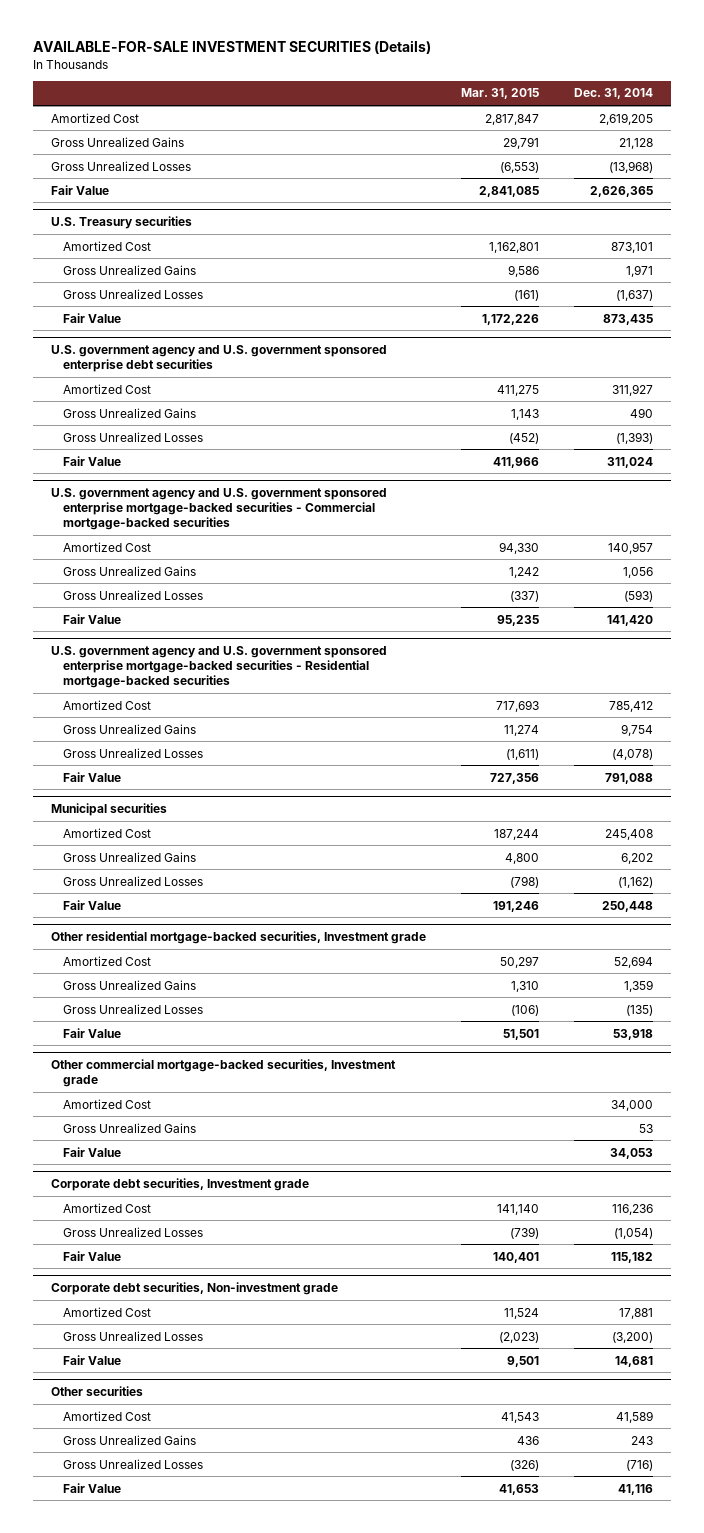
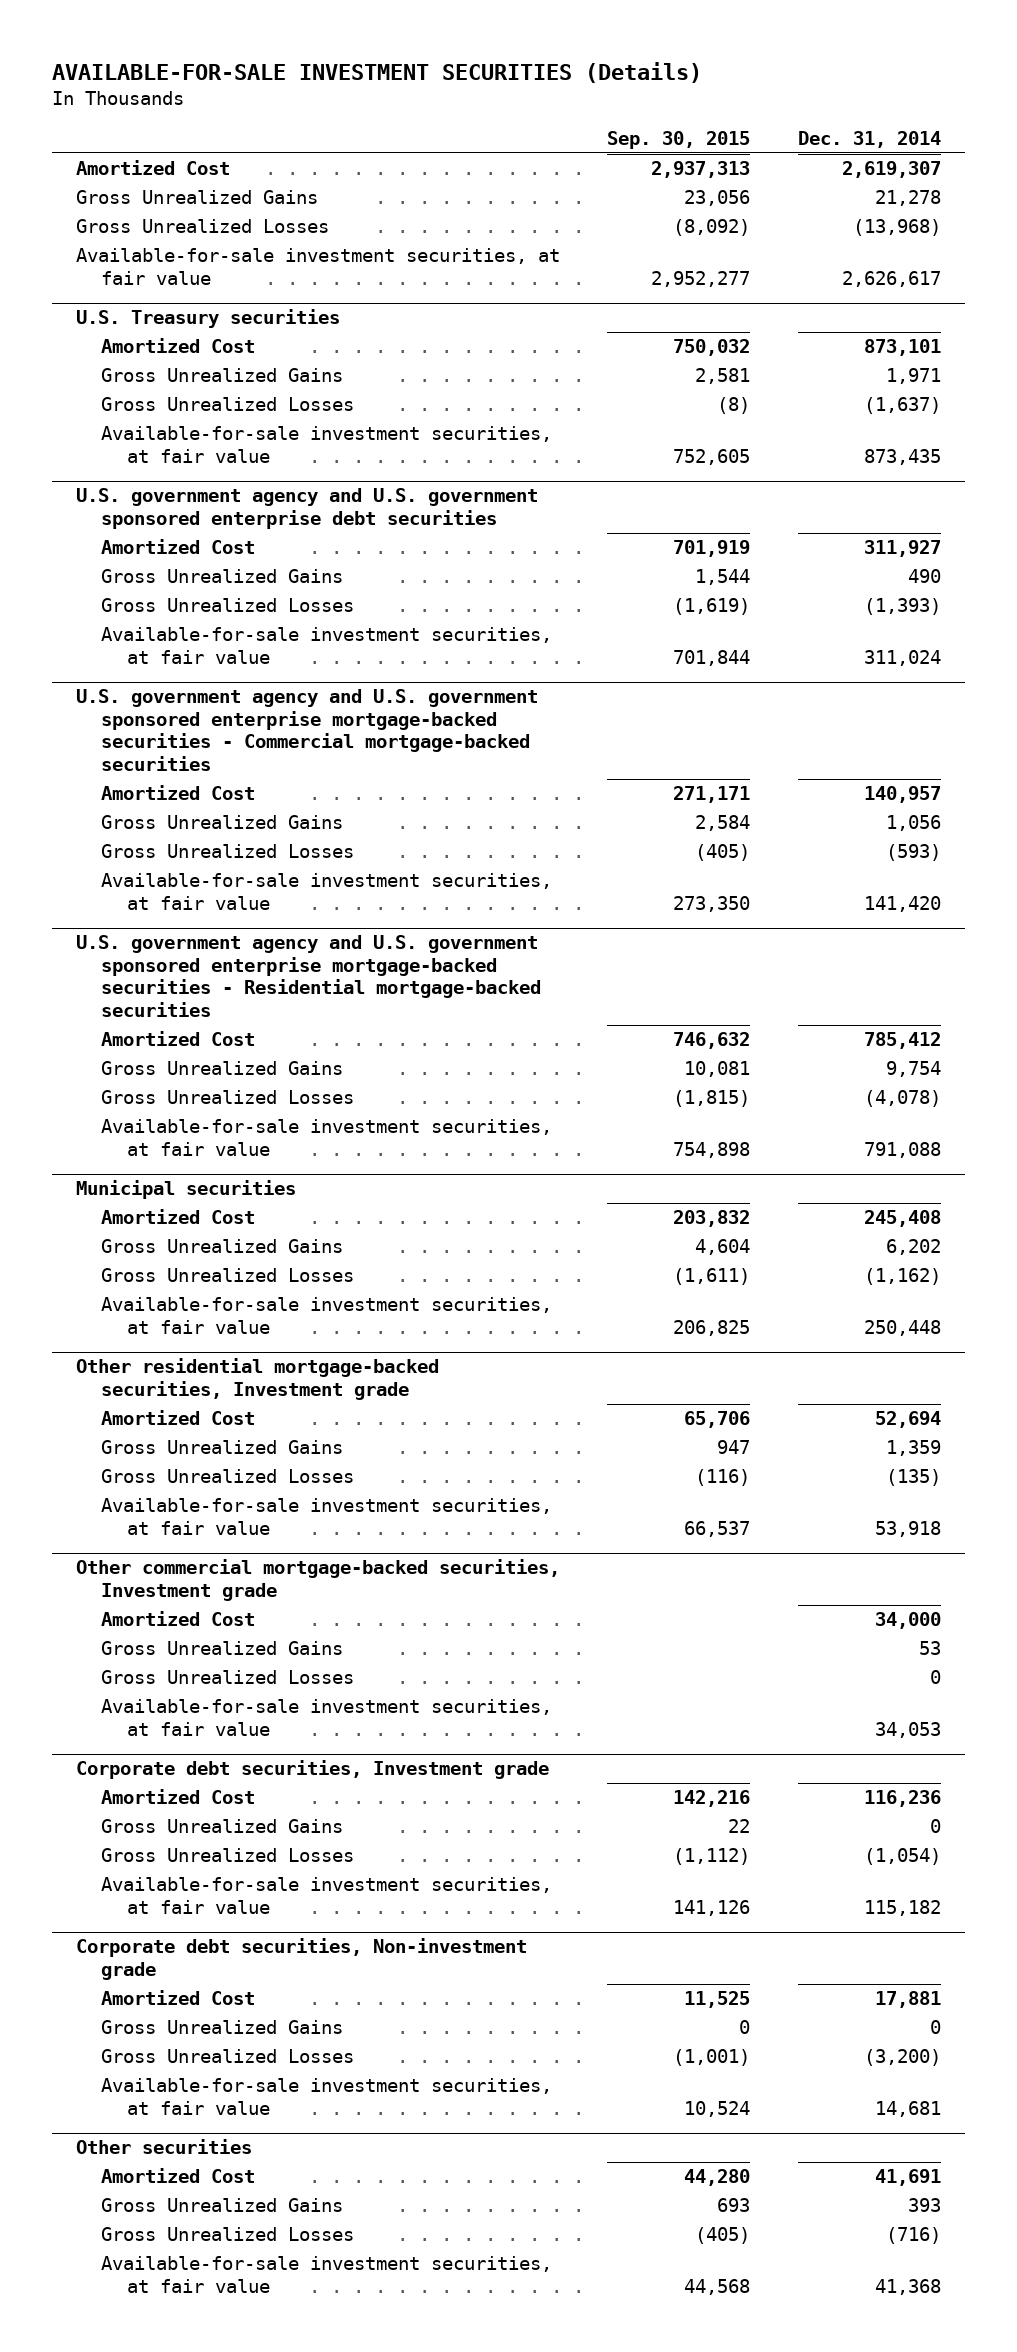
- | Mar. 31, 2015 | Dec. 31, 2014
+ | Sep. 30, 2015 | Dec. 31, 2014
- Amortized Cost | 2,817,847 | 2,619,205
- Gross Unrealized Gains | 29,791 | 21,128
+ Amortized Cost | 2,937,313 | 2,619,307
+ Gross Unrealized Gains | 23,056 | 21,278
- Fair Value | 2,841,085 | 2,626,365
+ Available-for-sale investment securities, at fair value | 2,952,277 | 2,626,617
@ U.S. Treasury securities
- Fair Value | 1,172,226 | 873,435
+ Available-for-sale investment securities, at fair value | 752,605 | 873,435
@ U.S. government agency and U.S. government sponsored enterprise debt securities
- Fair Value | 411,966 | 311,024
+ Available-for-sale investment securities, at fair value | 701,844 | 311,024
@ U.S. government agency and U.S. government sponsored enterprise mortgage-backed securities - Commercial mortgage-backed securities
- Fair Value | 95,235 | 141,420
+ Available-for-sale investment securities, at fair value | 273,350 | 141,420
@ U.S. government agency and U.S. government sponsored enterprise mortgage-backed securities - Residential mortgage-backed securities
- Fair Value | 727,356 | 791,088
+ Available-for-sale investment securities, at fair value | 754,898 | 791,088
@ Municipal securities
- Fair Value | 191,246 | 250,448
+ Available-for-sale investment securities, at fair value | 206,825 | 250,448
@ Other residential mortgage-backed securities, Investment grade
- Fair Value | 51,501 | 53,918
+ Available-for-sale investment securities, at fair value | 66,537 | 53,918
@ Other commercial mortgage-backed securities, Investment grade
- Fair Value | | 34,053
+ Gross Unrealized Losses | | 0
+ Available-for-sale investment securities, at fair value | | 34,053
@ Corporate debt securities, Investment grade
+ Gross Unrealized Gains | 22 | 0
- Fair Value | 140,401 | 115,182
+ Available-for-sale investment securities, at fair value | 141,126 | 115,182
@ Corporate debt securities, Non-investment grade
+ Gross Unrealized Gains | 0 | 0
- Fair Value | 9,501 | 14,681
+ Available-for-sale investment securities, at fair value | 10,524 | 14,681
@ Other securities
- Amortized Cost | 41,543 | 41,589
- Gross Unrealized Gains | 436 | 243
+ Amortized Cost | 44,280 | 41,691
+ Gross Unrealized Gains | 693 | 393
- Fair Value | 41,653 | 41,116
+ Available-for-sale investment securities, at fair value | 44,568 | 41,368

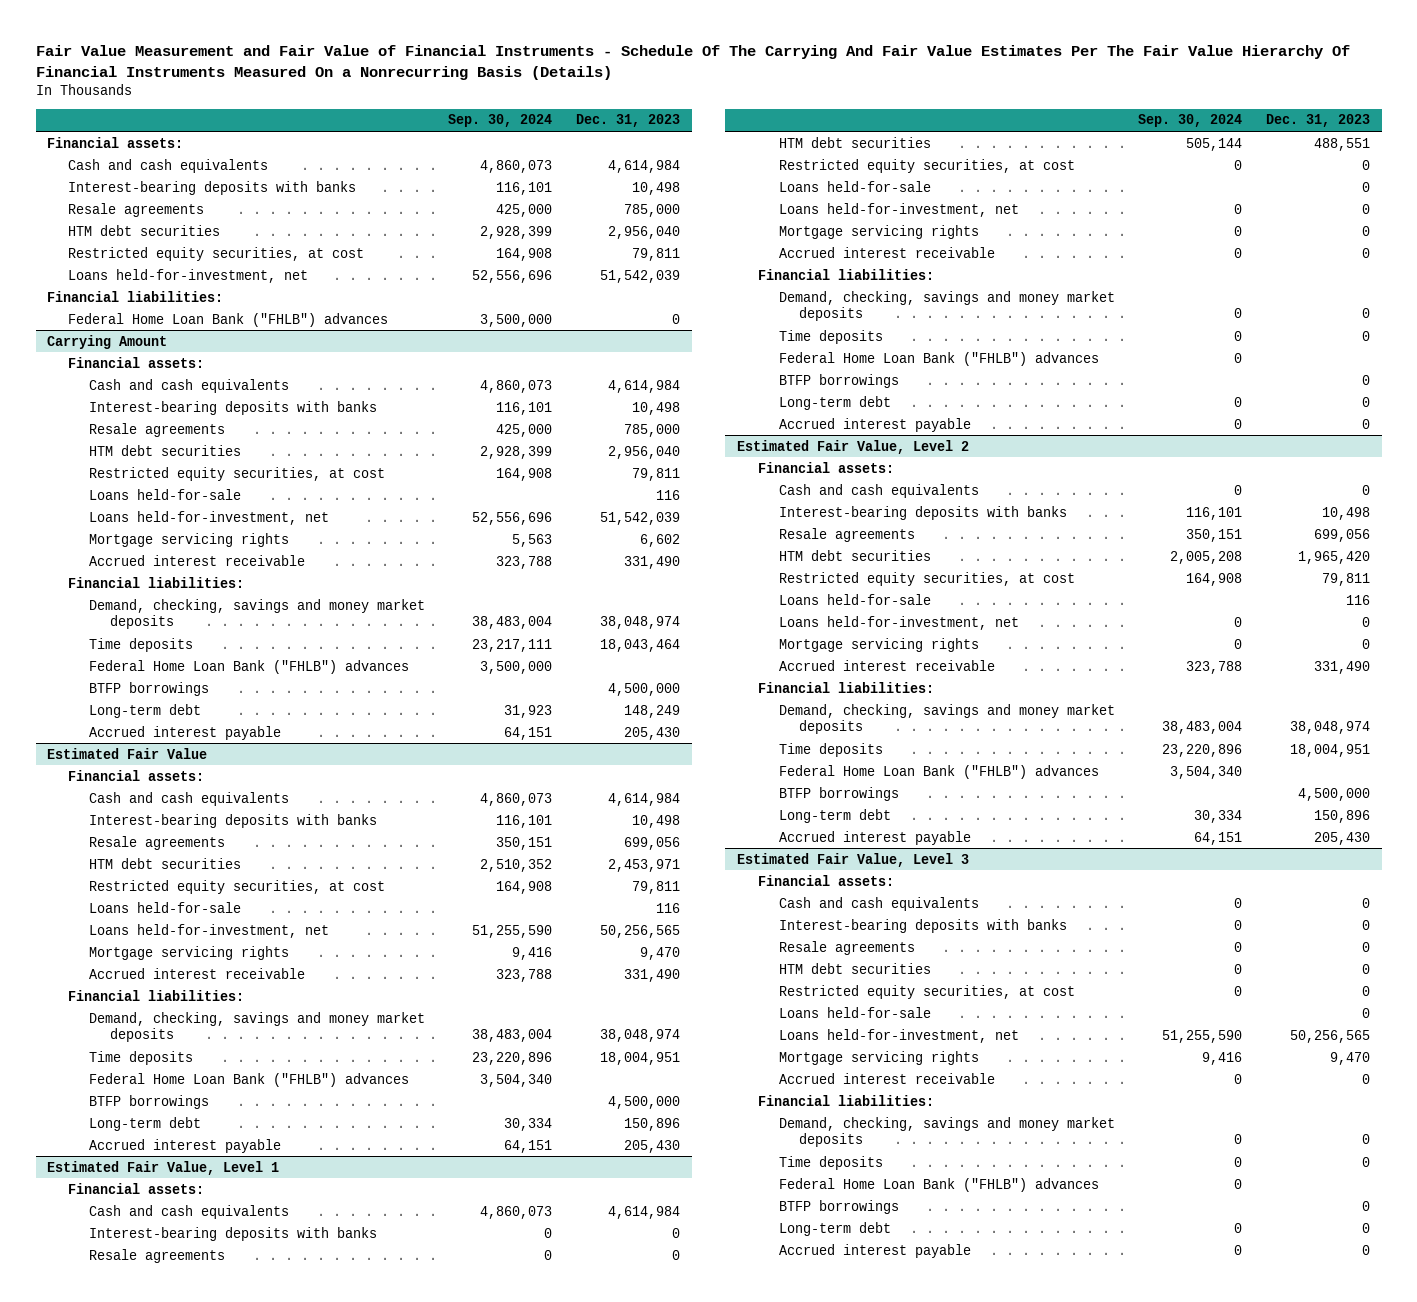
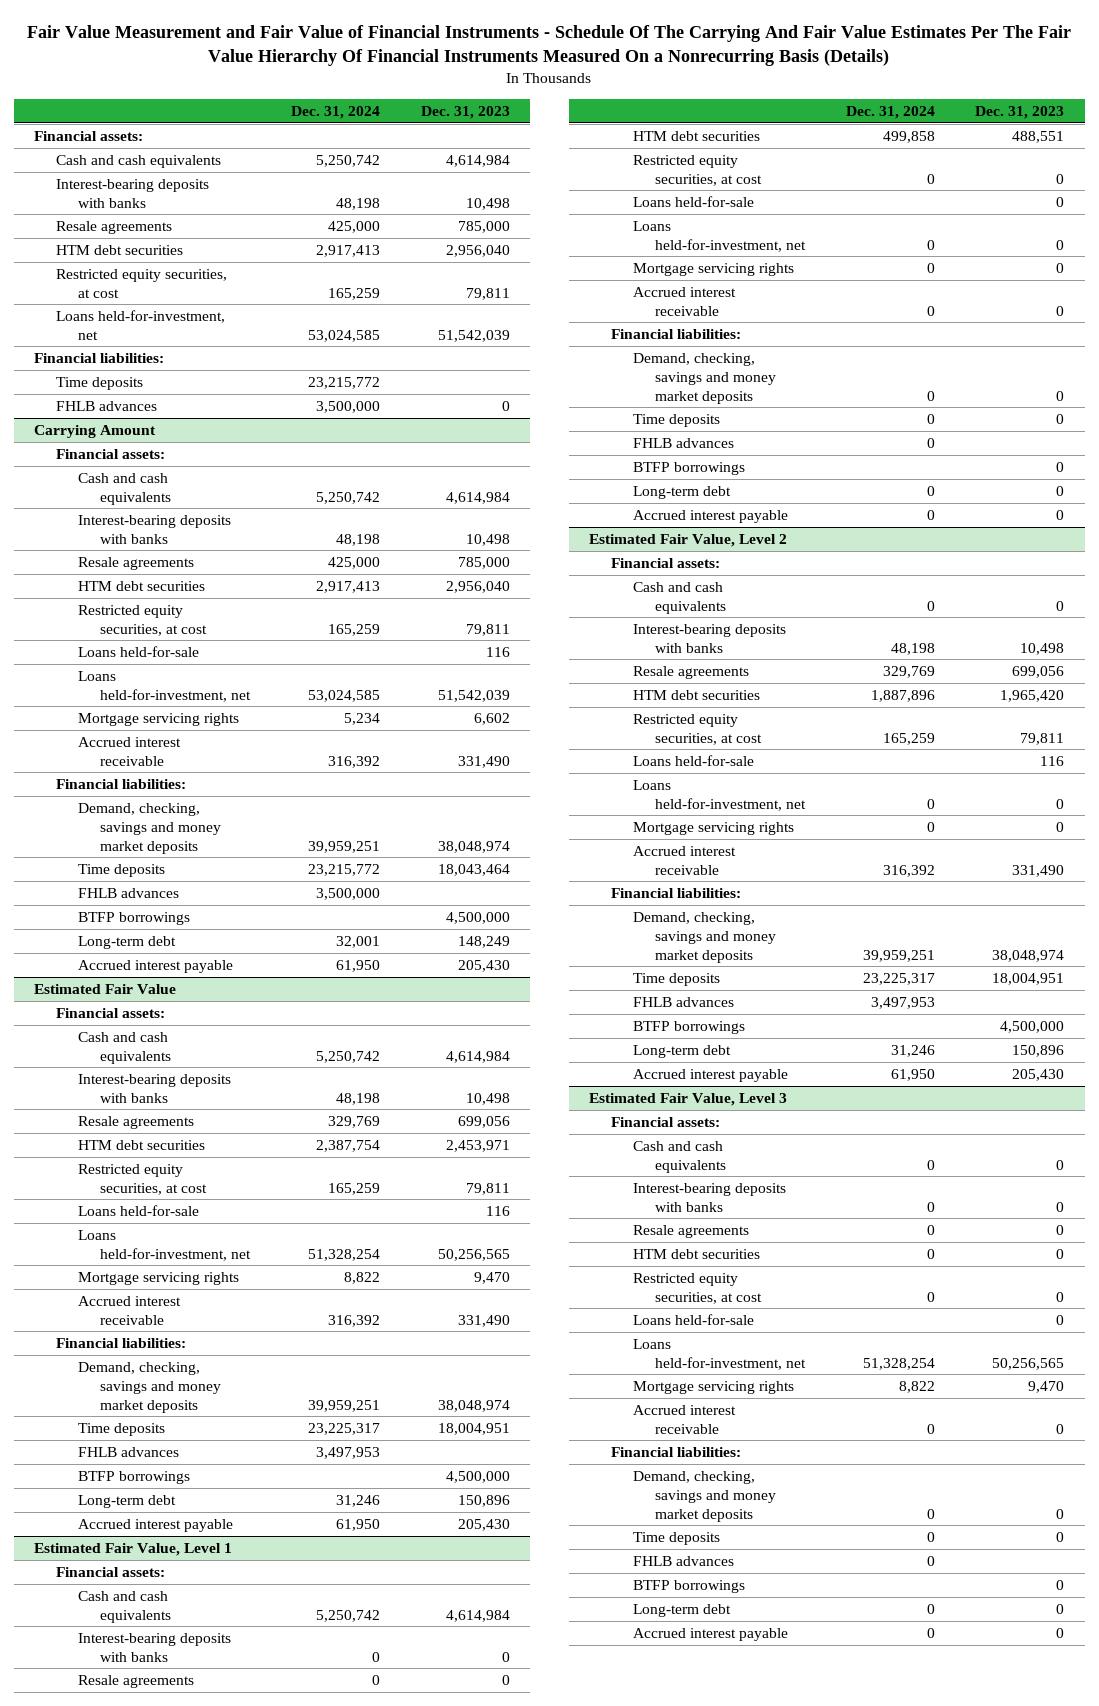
- | Sep. 30, 2024 | Dec. 31, 2023
+ | Dec. 31, 2024 | Dec. 31, 2023
- Federal Home Loan Bank ("FHLB") advances | 3,500,000 | 0
+ Time deposits | 23,215,772 |
+ FHLB advances | 3,500,000 | 0
@ Carrying Amount
- Federal Home Loan Bank ("FHLB") advances | 3,500,000 |
+ FHLB advances | 3,500,000 |
@ Estimated Fair Value
- Federal Home Loan Bank ("FHLB") advances | 3,504,340 |
+ FHLB advances | 3,497,953 |
@ Estimated Fair Value, Level 1
- Federal Home Loan Bank ("FHLB") advances | 0 |
+ FHLB advances | 0 |
@ Estimated Fair Value, Level 2
- Federal Home Loan Bank ("FHLB") advances | 3,504,340 |
+ FHLB advances | 3,497,953 |
@ Estimated Fair Value, Level 3
- Federal Home Loan Bank ("FHLB") advances | 0 |
+ FHLB advances | 0 |

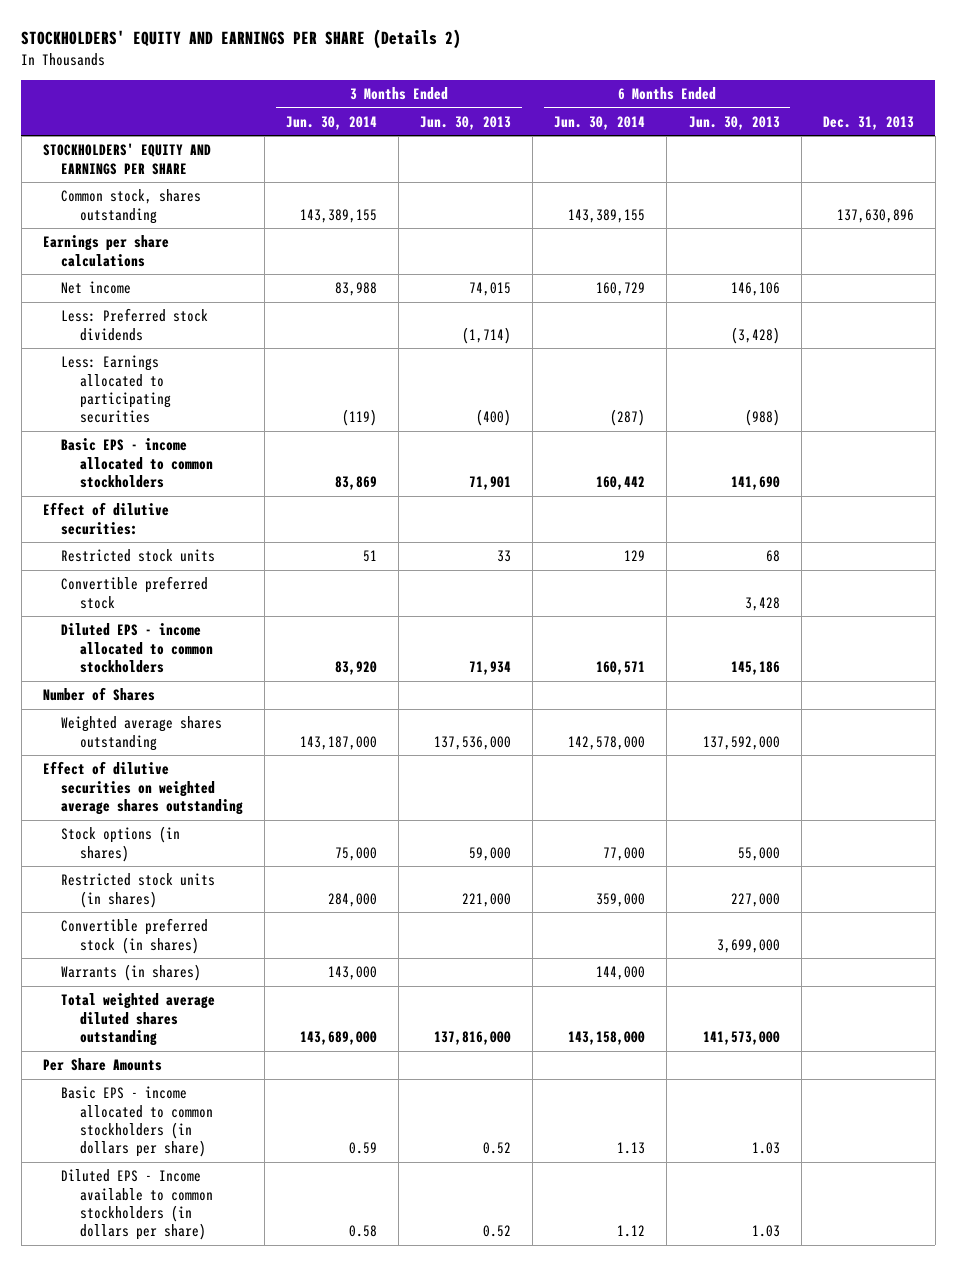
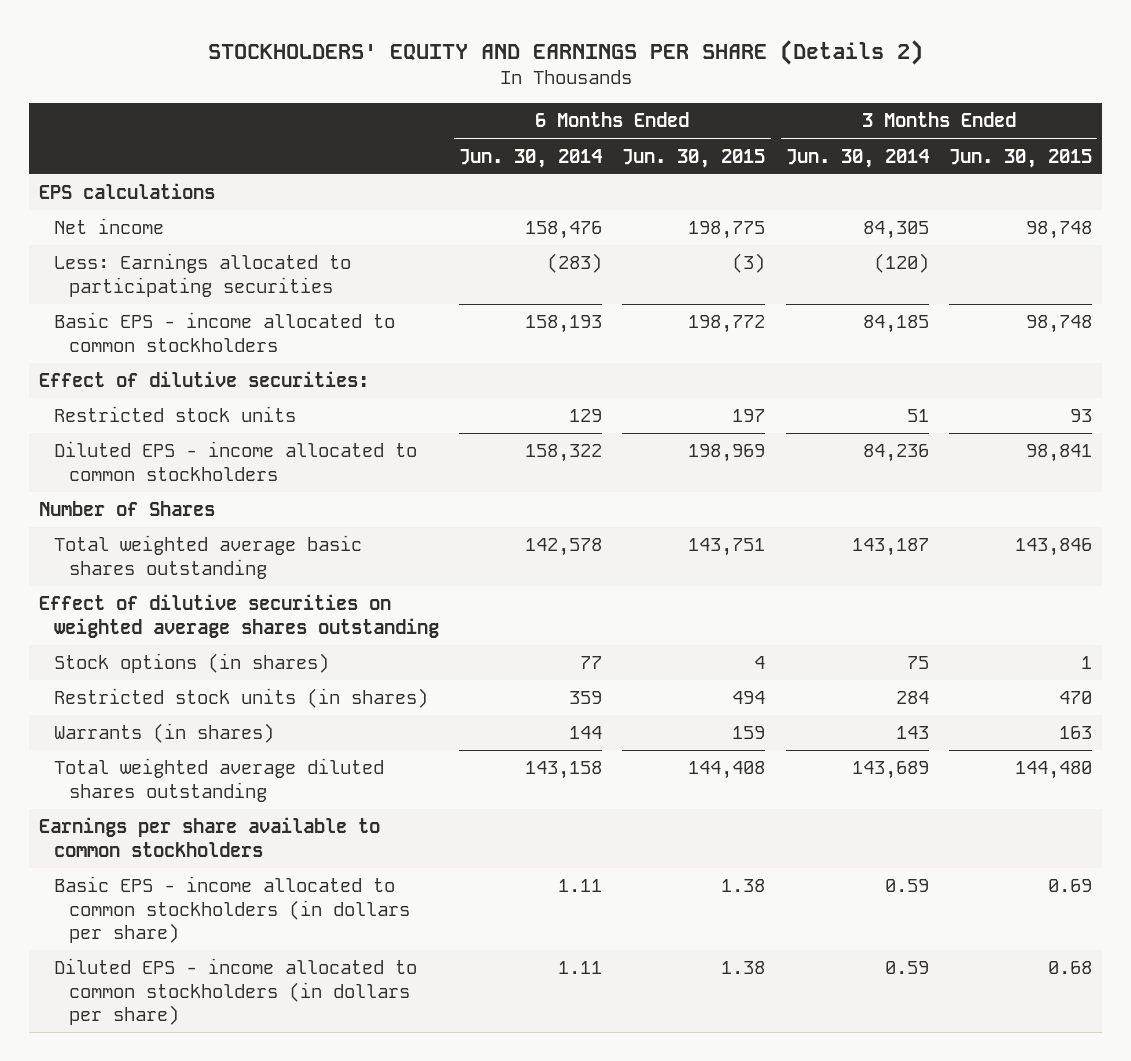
- | 3 Months Ended Jun. 30, 2014 | 3 Months Ended Jun. 30, 2013 | 6 Months Ended Jun. 30, 2014 | 6 Months Ended Jun. 30, 2013 | Dec. 31, 2013
+ | 6 Months Ended Jun. 30, 2014 | 6 Months Ended Jun. 30, 2015 | 3 Months Ended Jun. 30, 2014 | 3 Months Ended Jun. 30, 2015
- STOCKHOLDERS' EQUITY AND EARNINGS PER SHARE
- Common stock, shares outstanding | 143,389,155 | | 143,389,155 | | 137,630,896
- Earnings per share calculations
- Net income | 83,988 | 74,015 | 160,729 | 146,106 |
- Less: Preferred stock dividends | | (1,714) | | (3,428) |
- Less: Earnings allocated to participating securities | (119) | (400) | (287) | (988) |
- Basic EPS - income allocated to common stockholders | 83,869 | 71,901 | 160,442 | 141,690 |
+ EPS calculations
+ Net income | 158,476 | 198,775 | 84,305 | 98,748
+ Less: Earnings allocated to participating securities | (283) | (3) | (120) |
+ Basic EPS - income allocated to common stockholders | 158,193 | 198,772 | 84,185 | 98,748
- Convertible preferred stock | | | | 3,428 |
- Diluted EPS - income allocated to common stockholders | 83,920 | 71,934 | 160,571 | 145,186 |
+ Diluted EPS - income allocated to common stockholders | 158,322 | 198,969 | 84,236 | 98,841
- Weighted average shares outstanding | 143,187,000 | 137,536,000 | 142,578,000 | 137,592,000 |
+ Total weighted average basic shares outstanding | 142,578 | 143,751 | 143,187 | 143,846
- Stock options (in shares) | 75,000 | 59,000 | 77,000 | 55,000 |
- Restricted stock units (in shares) | 284,000 | 221,000 | 359,000 | 227,000 |
- Convertible preferred stock (in shares) | | | | 3,699,000 |
- Warrants (in shares) | 143,000 | | 144,000 | |
- Total weighted average diluted shares outstanding | 143,689,000 | 137,816,000 | 143,158,000 | 141,573,000 |
- Per Share Amounts
- Basic EPS - income allocated to common stockholders (in dollars per share) | 0.59 | 0.52 | 1.13 | 1.03 |
- Diluted EPS - Income available to common stockholders (in dollars per share) | 0.58 | 0.52 | 1.12 | 1.03 |
+ Stock options (in shares) | 77 | 4 | 75 | 1
+ Restricted stock units (in shares) | 359 | 494 | 284 | 470
+ Warrants (in shares) | 144 | 159 | 143 | 163
+ Total weighted average diluted shares outstanding | 143,158 | 144,408 | 143,689 | 144,480
+ Earnings per share available to common stockholders
+ Basic EPS - income allocated to common stockholders (in dollars per share) | 1.11 | 1.38 | 0.59 | 0.69
+ Diluted EPS - income allocated to common stockholders (in dollars per share) | 1.11 | 1.38 | 0.59 | 0.68

